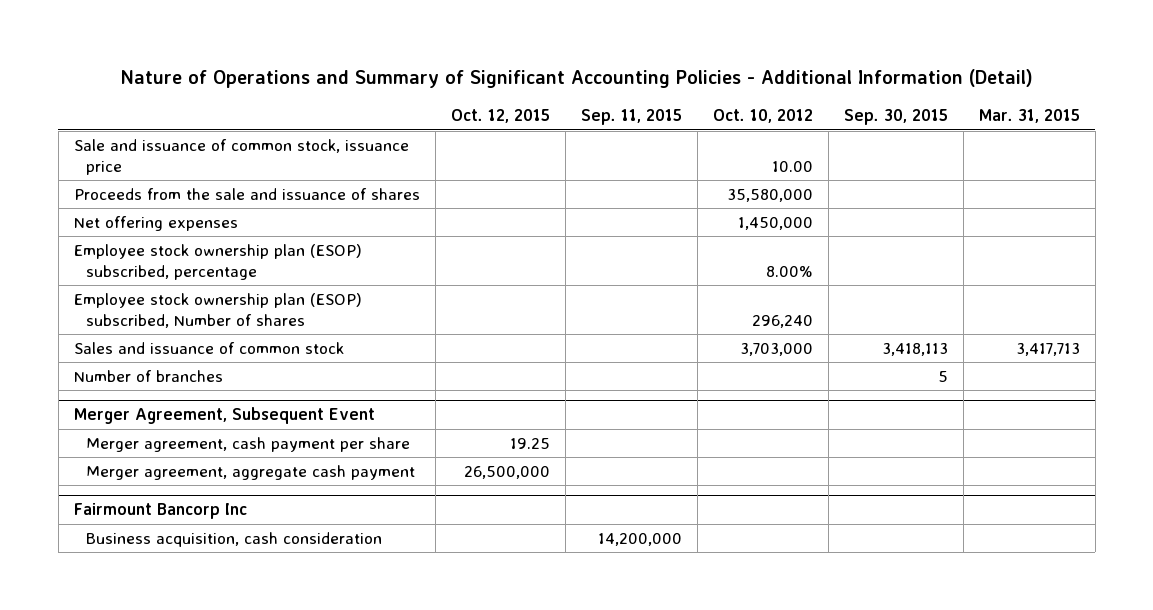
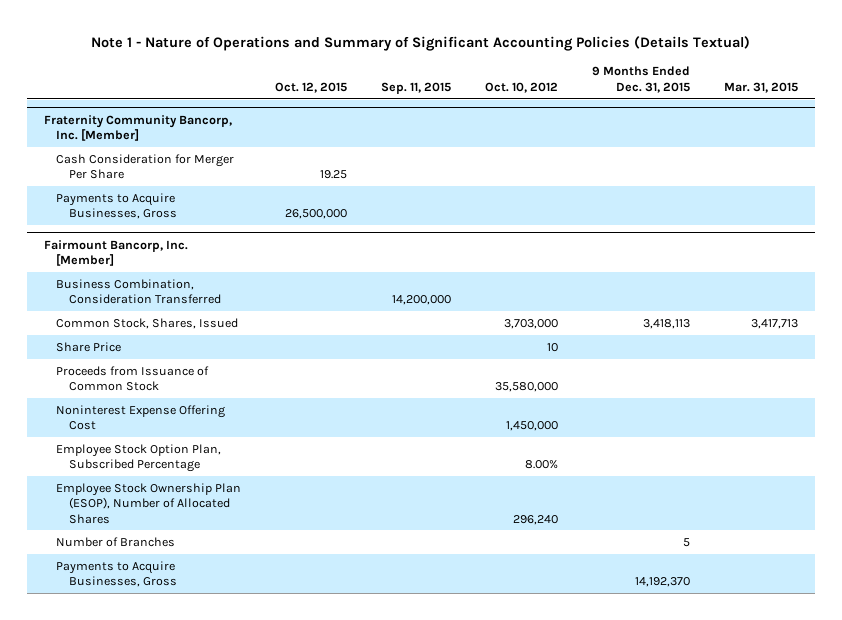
- Nature of Operations and Summary of Significant Accounting Policies - Additional Information (Detail)
+ Note 1 - Nature of Operations and Summary of Significant Accounting Policies (Details Textual)
- | Oct. 12, 2015 | Sep. 11, 2015 | Oct. 10, 2012 | Sep. 30, 2015 | Mar. 31, 2015
+ | Oct. 12, 2015 | Sep. 11, 2015 | Oct. 10, 2012 | 9 Months Ended Dec. 31, 2015 | Mar. 31, 2015
- Sale and issuance of common stock, issuance price | | | 10.00 | |
- Proceeds from the sale and issuance of shares | | | 35,580,000 | |
- Net offering expenses | | | 1,450,000 | |
- Employee stock ownership plan (ESOP) subscribed, percentage | | | 8.00% | |
- Employee stock ownership plan (ESOP) subscribed, Number of shares | | | 296,240 | |
- Sales and issuance of common stock | | | 3,703,000 | 3,418,113 | 3,417,713
- Number of branches | | | | 5 |
- Merger Agreement, Subsequent Event
- Merger agreement, cash payment per share | 19.25 | | | |
- Merger agreement, aggregate cash payment | 26,500,000 | | | |
- Fairmount Bancorp Inc
- Business acquisition, cash consideration | | 14,200,000 | | |
+ Fraternity Community Bancorp, Inc. [Member]
+ Cash Consideration for Merger Per Share | 19.25 | | | |
+ Payments to Acquire Businesses, Gross | 26,500,000 | | | |
+ Fairmount Bancorp, Inc. [Member]
+ Business Combination, Consideration Transferred | | 14,200,000 | | |
+ Common Stock, Shares, Issued | | | 3,703,000 | 3,418,113 | 3,417,713
+ Share Price | | | 10 | |
+ Proceeds from Issuance of Common Stock | | | 35,580,000 | |
+ Noninterest Expense Offering Cost | | | 1,450,000 | |
+ Employee Stock Option Plan, Subscribed Percentage | | | 8.00% | |
+ Employee Stock Ownership Plan (ESOP), Number of Allocated Shares | | | 296,240 | |
+ Number of Branches | | | | 5 |
+ Payments to Acquire Businesses, Gross | | | | 14,192,370 |

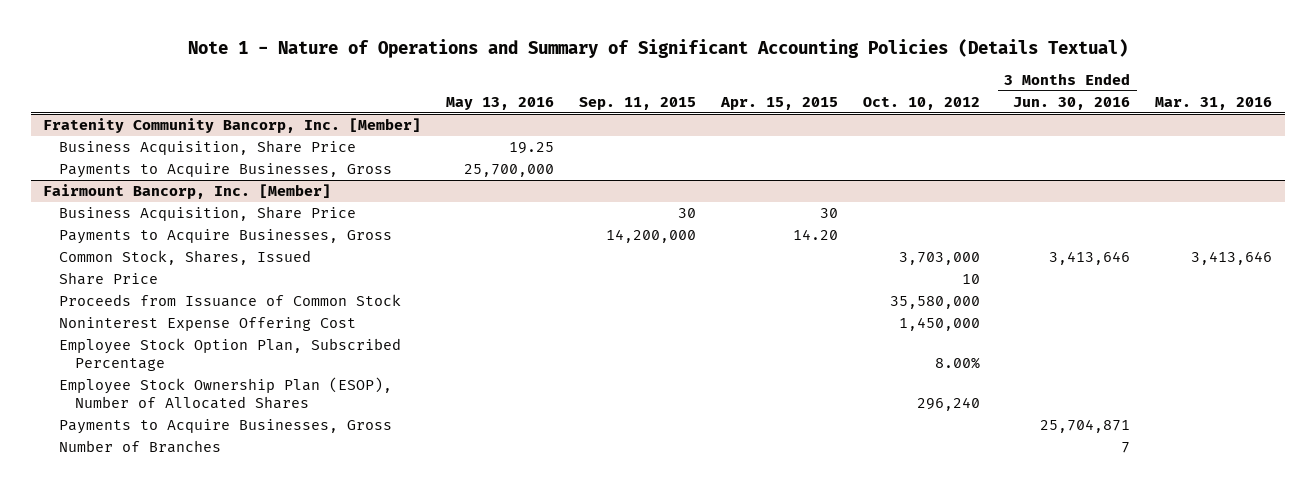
- | Oct. 12, 2015 | Sep. 11, 2015 | Oct. 10, 2012 | 9 Months Ended Dec. 31, 2015 | Mar. 31, 2015
+ | May 13, 2016 | Sep. 11, 2015 | Apr. 15, 2015 | Oct. 10, 2012 | 3 Months Ended Jun. 30, 2016 | Mar. 31, 2016
- Fraternity Community Bancorp, Inc. [Member]
- Cash Consideration for Merger Per Share | 19.25 | | | |
- Payments to Acquire Businesses, Gross | 26,500,000 | | | |
+ Fratenity Community Bancorp, Inc. [Member]
+ Business Acquisition, Share Price | 19.25 | | | | |
+ Payments to Acquire Businesses, Gross | 25,700,000 | | | | |
@ Fairmount Bancorp, Inc. [Member]
- Business Combination, Consideration Transferred | | 14,200,000 | | |
+ Business Acquisition, Share Price | | 30 | 30 | | |
+ Payments to Acquire Businesses, Gross | | 14,200,000 | 14.20 | | |
moved down: Number of Branches | | | | | 7 |

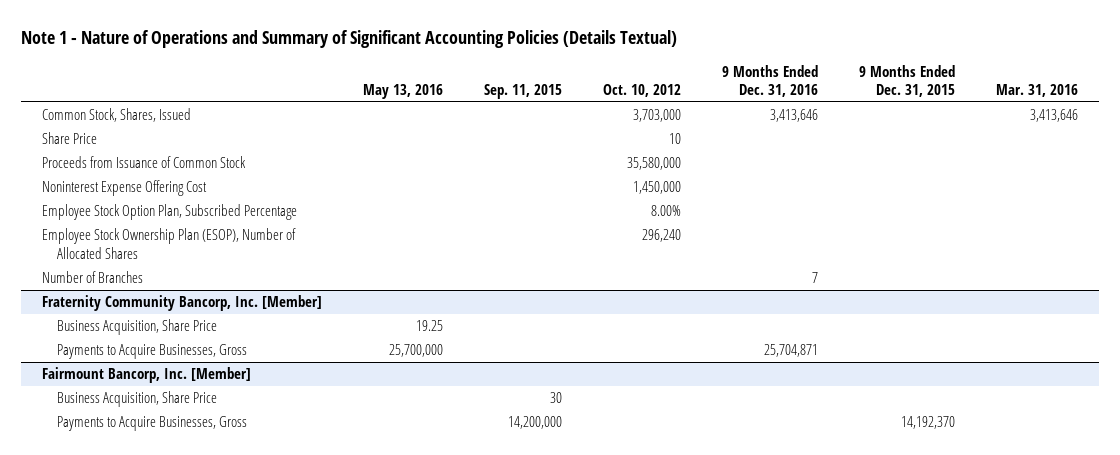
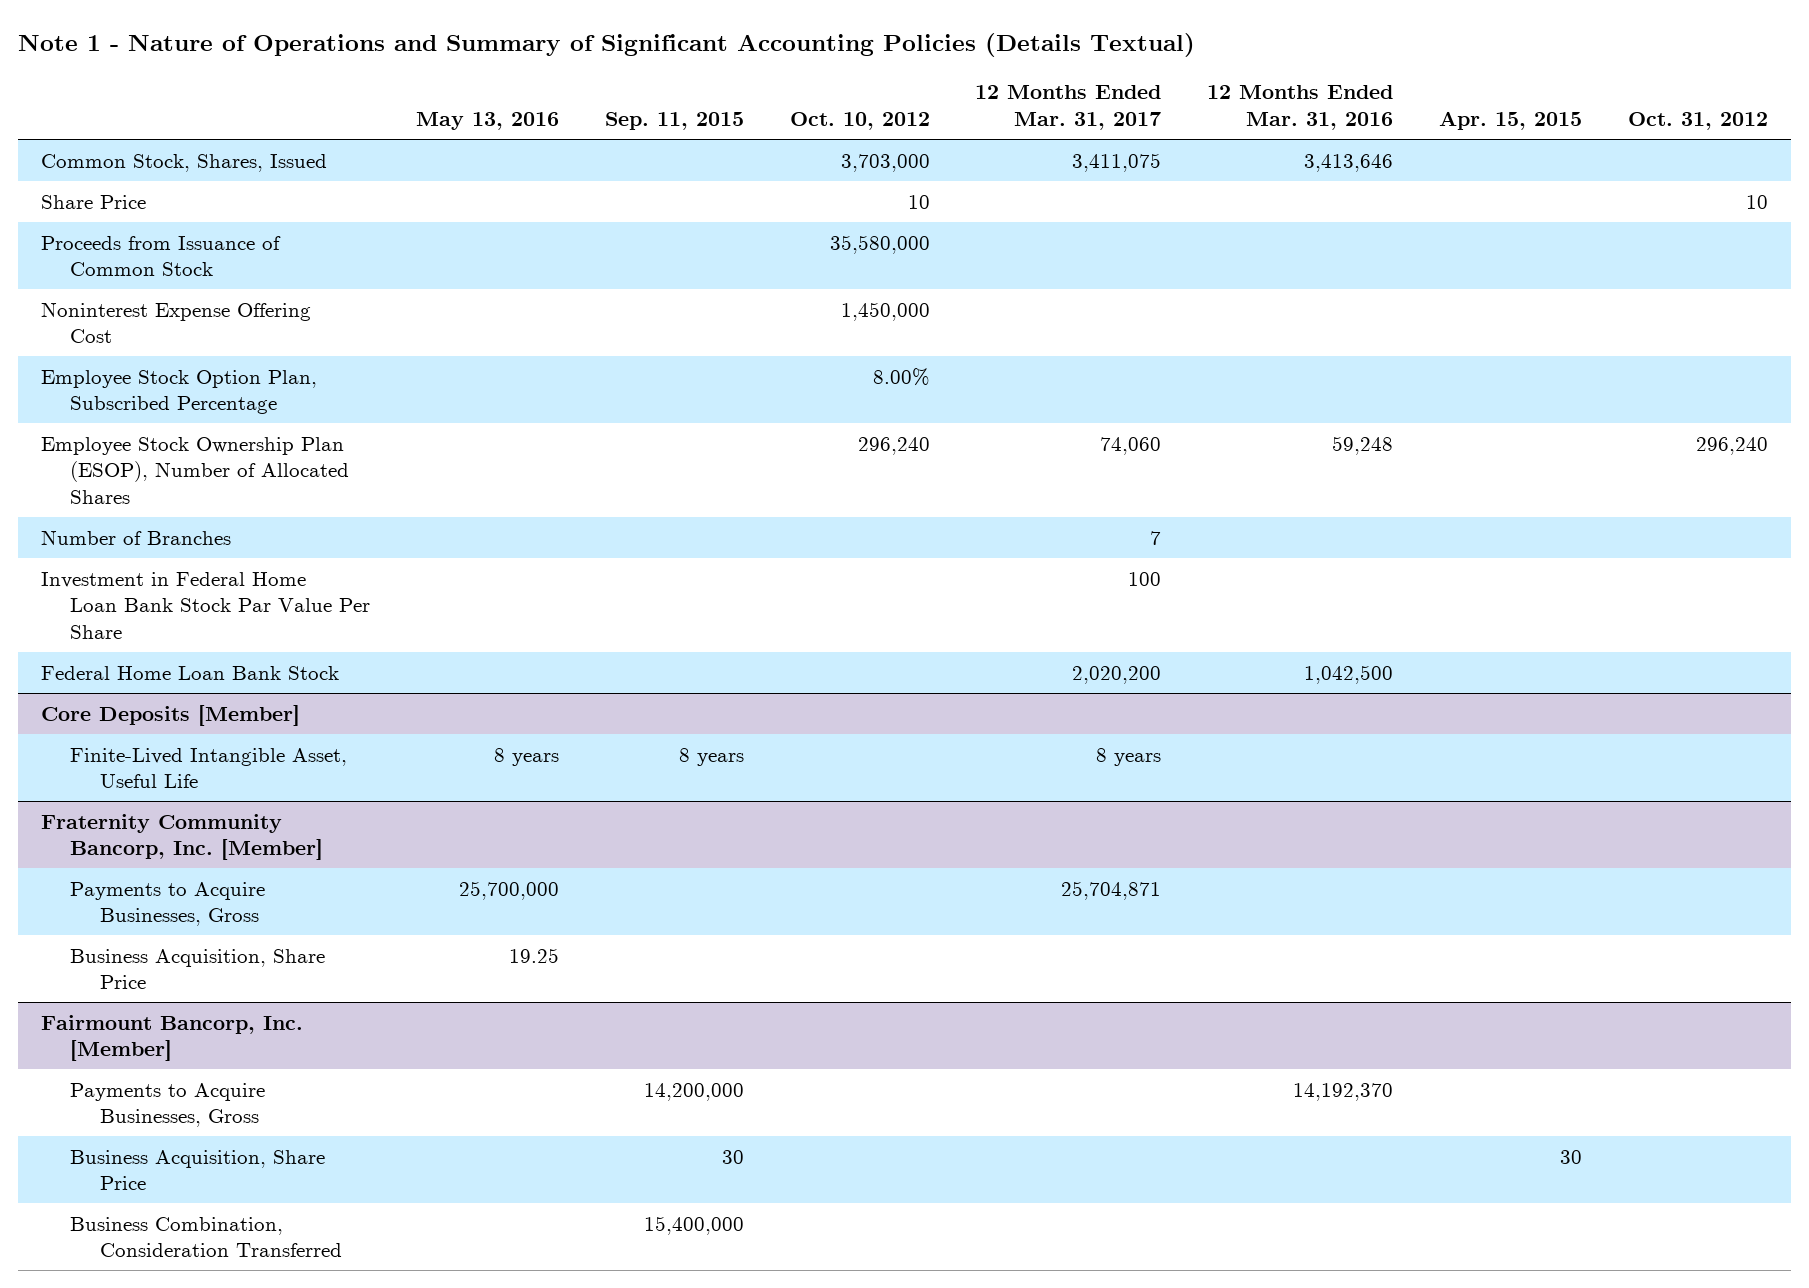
- | May 13, 2016 | Sep. 11, 2015 | Oct. 10, 2012 | 9 Months Ended Dec. 31, 2016 | 9 Months Ended Dec. 31, 2015 | Mar. 31, 2016
+ | May 13, 2016 | Sep. 11, 2015 | Oct. 10, 2012 | 12 Months Ended Mar. 31, 2017 | 12 Months Ended Mar. 31, 2016 | Apr. 15, 2015 | Oct. 31, 2012
+ Investment in Federal Home Loan Bank Stock Par Value Per Share | | | | 100 | | |
+ Federal Home Loan Bank Stock | | | | 2,020,200 | 1,042,500 | |
+ Core Deposits [Member]
+ Finite-Lived Intangible Asset, Useful Life | 8 years | 8 years | | 8 years | | |
@ Fraternity Community Bancorp, Inc. [Member]
moved down: Business Acquisition, Share Price | 19.25 | | | | | |
@ Fairmount Bancorp, Inc. [Member]
moved down: Business Acquisition, Share Price | | 30 | | | | 30 |
+ Business Combination, Consideration Transferred | | 15,400,000 | | | | |

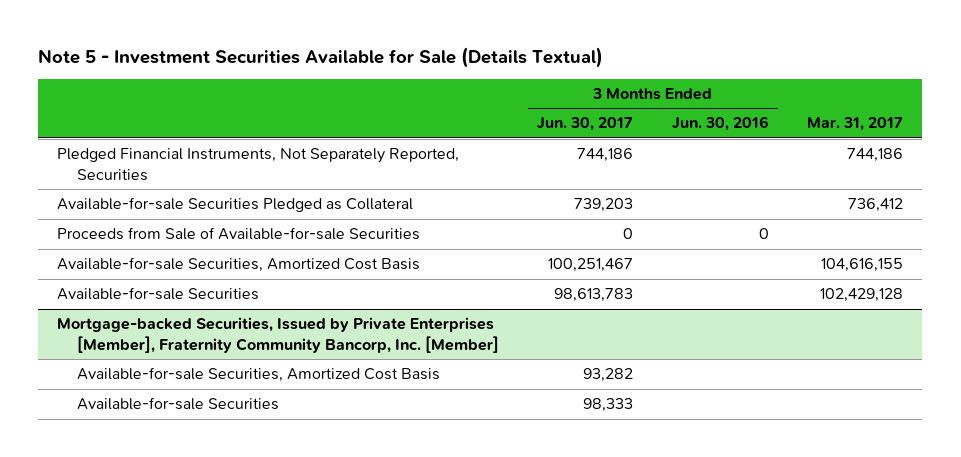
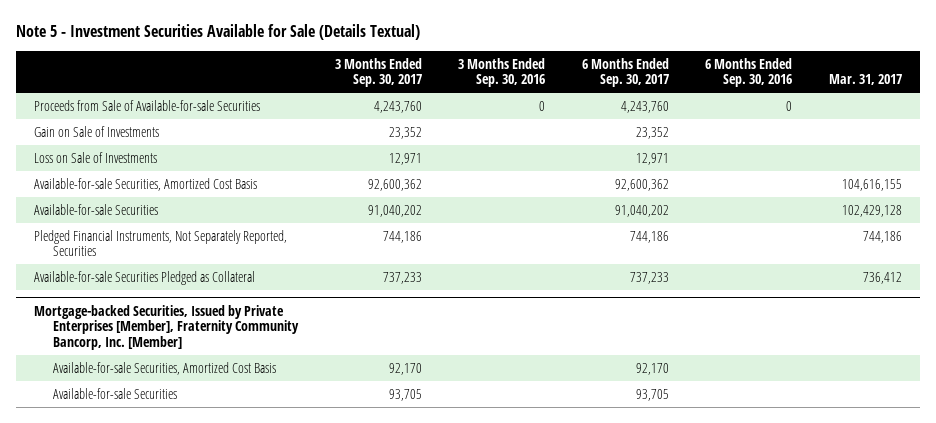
- | 3 Months Ended Jun. 30, 2017 | 3 Months Ended Jun. 30, 2016 | Mar. 31, 2017
+ | 3 Months Ended Sep. 30, 2017 | 3 Months Ended Sep. 30, 2016 | 6 Months Ended Sep. 30, 2017 | 6 Months Ended Sep. 30, 2016 | Mar. 31, 2017
+ Gain on Sale of Investments | 23,352 | | 23,352 | |
+ Loss on Sale of Investments | 12,971 | | 12,971 | |
moved down: Pledged Financial Instruments, Not Separately Reported, Securities | 744,186 | | 744,186 | | 744,186
moved down: Available-for-sale Securities Pledged as Collateral | 737,233 | | 737,233 | | 736,412

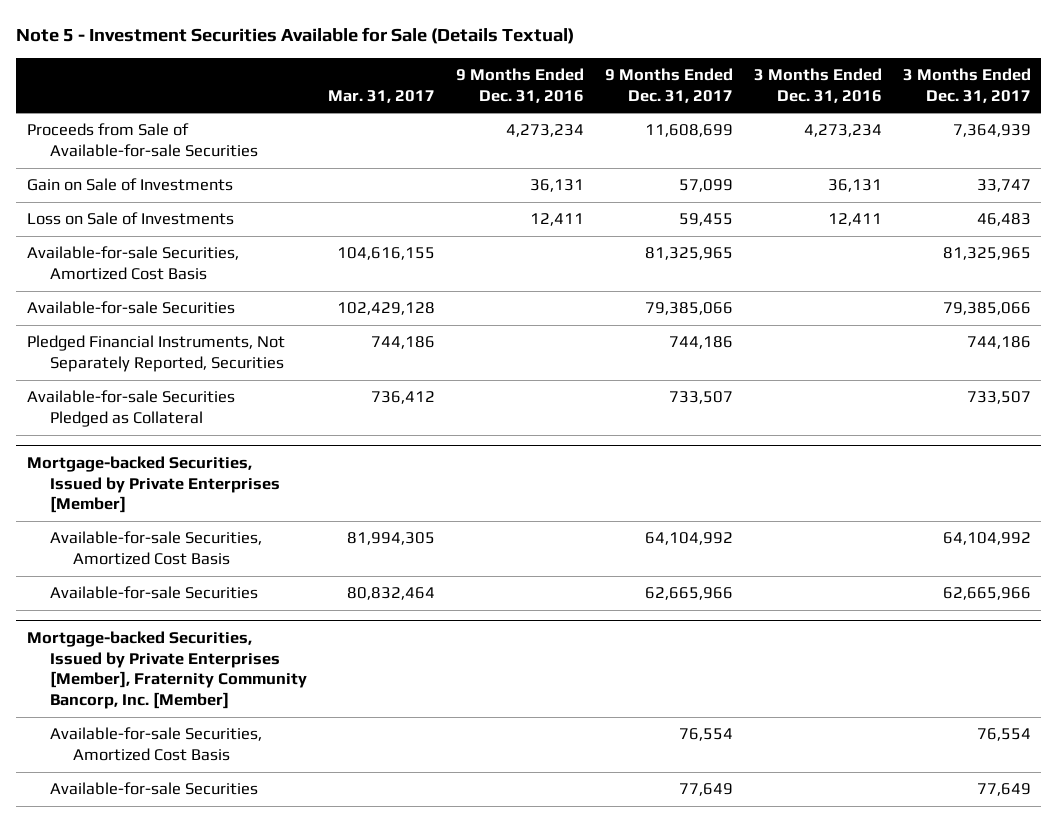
- | 3 Months Ended Sep. 30, 2017 | 3 Months Ended Sep. 30, 2016 | 6 Months Ended Sep. 30, 2017 | 6 Months Ended Sep. 30, 2016 | Mar. 31, 2017
+ | Mar. 31, 2017 | 9 Months Ended Dec. 31, 2016 | 9 Months Ended Dec. 31, 2017 | 3 Months Ended Dec. 31, 2016 | 3 Months Ended Dec. 31, 2017
+ Mortgage-backed Securities, Issued by Private Enterprises [Member]
+ Available-for-sale Securities, Amortized Cost Basis | 81,994,305 | | 64,104,992 | | 64,104,992
+ Available-for-sale Securities | 80,832,464 | | 62,665,966 | | 62,665,966

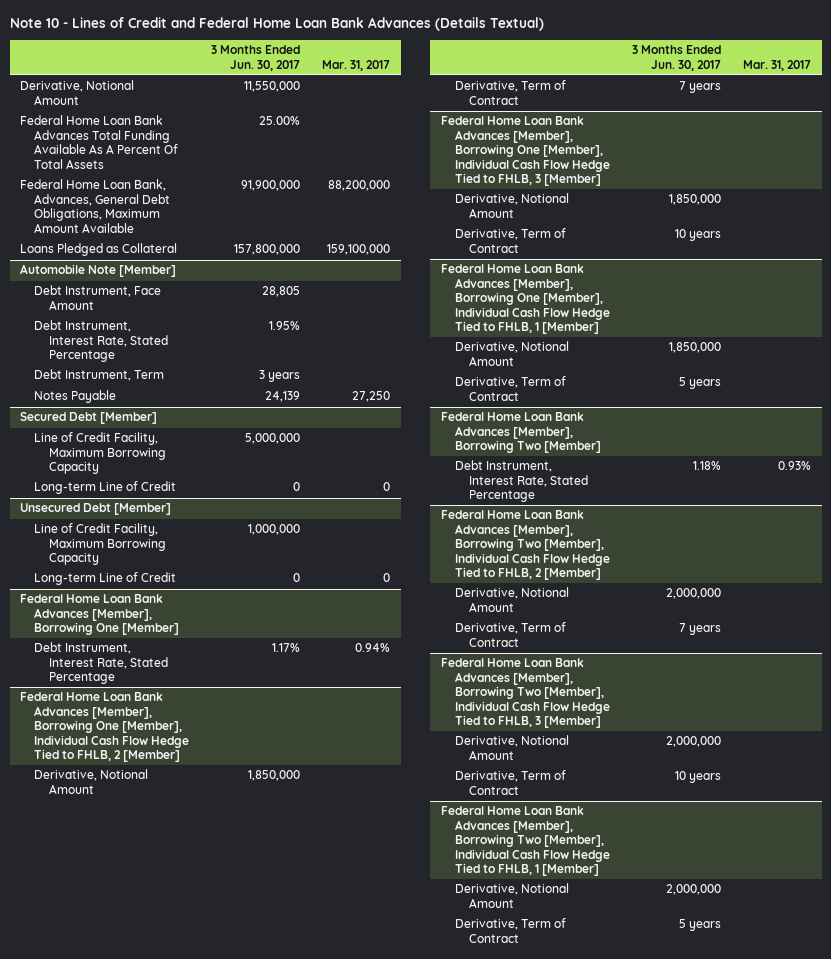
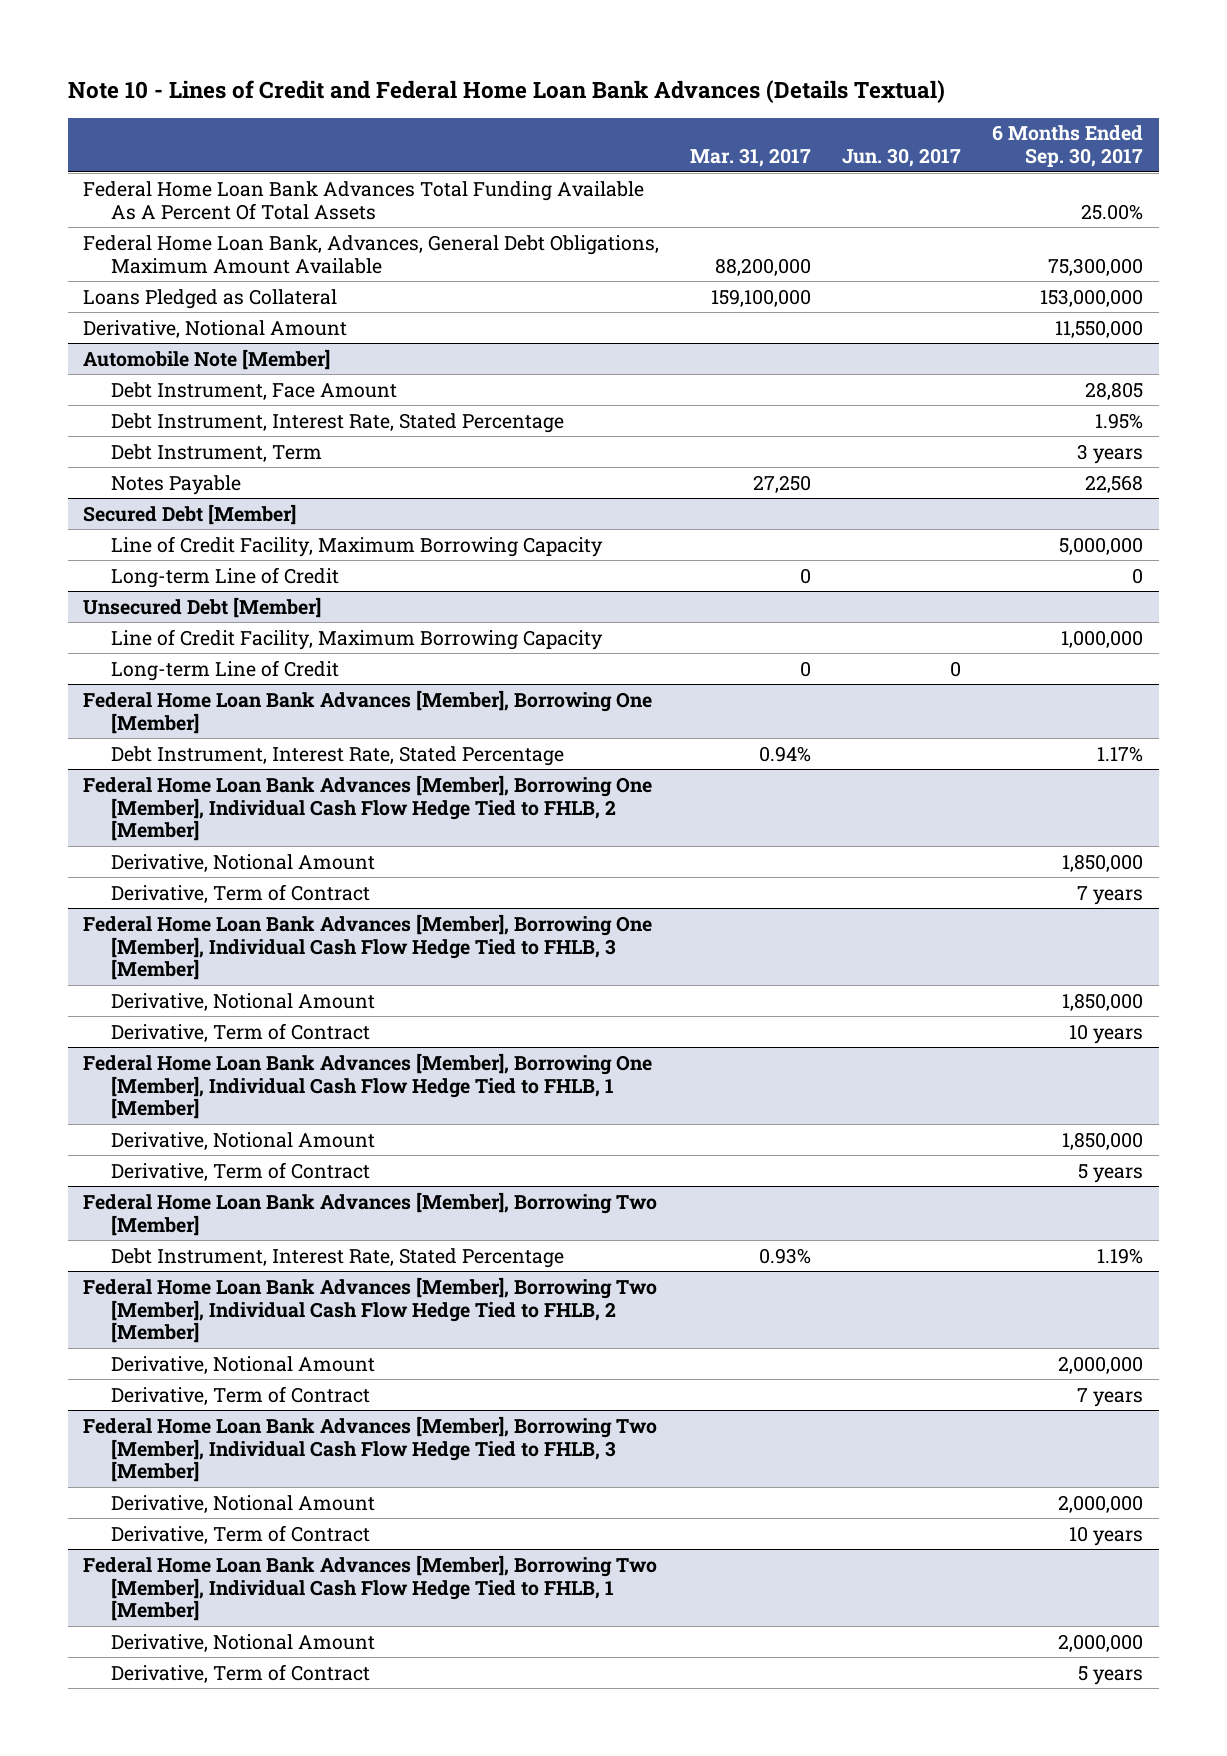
- | 3 Months Ended Jun. 30, 2017 | Mar. 31, 2017
+ | Mar. 31, 2017 | Jun. 30, 2017 | 6 Months Ended Sep. 30, 2017
moved down: Derivative, Notional Amount | | | 11,550,000

